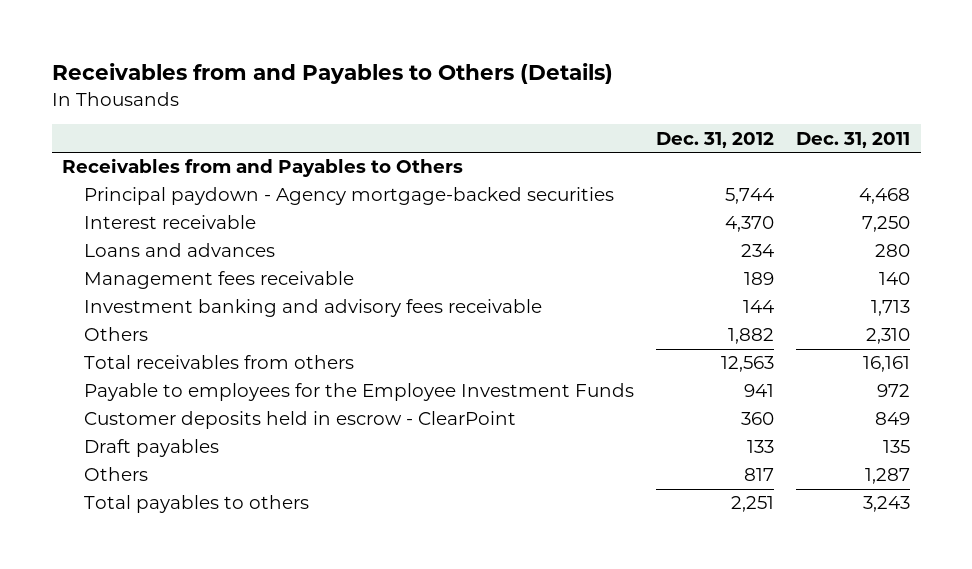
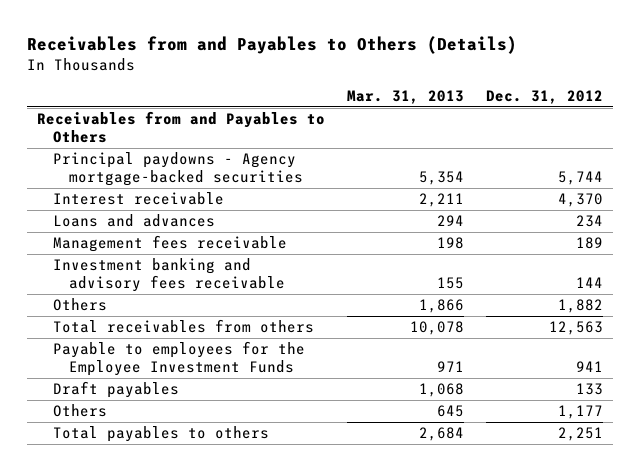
- | Dec. 31, 2012 | Dec. 31, 2011
+ | Mar. 31, 2013 | Dec. 31, 2012
- Principal paydown - Agency mortgage-backed securities | 5,744 | 4,468
+ Principal paydowns - Agency mortgage-backed securities | 5,354 | 5,744
- Customer deposits held in escrow - ClearPoint | 360 | 849
- Others | 817 | 1,287
+ Others | 645 | 1,177

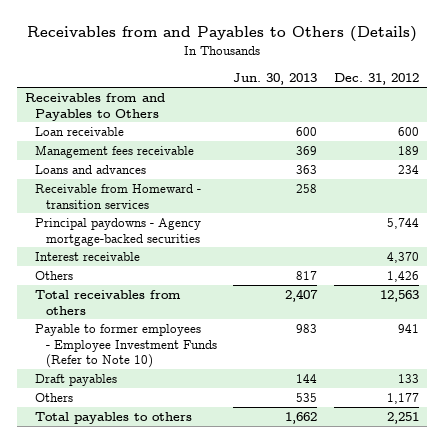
- | Mar. 31, 2013 | Dec. 31, 2012
+ | Jun. 30, 2013 | Dec. 31, 2012
+ Loan receivable | 600 | 600
moved up: Management fees receivable | 369 | 189
moved up: Loans and advances | 363 | 234
+ Receivable from Homeward - transition services | 258 |
- Investment banking and advisory fees receivable | 155 | 144
- Others | 1,866 | 1,882
+ Others | 817 | 1,426
- Payable to employees for the Employee Investment Funds | 971 | 941
+ Payable to former employees - Employee Investment Funds (Refer to Note 10) | 983 | 941

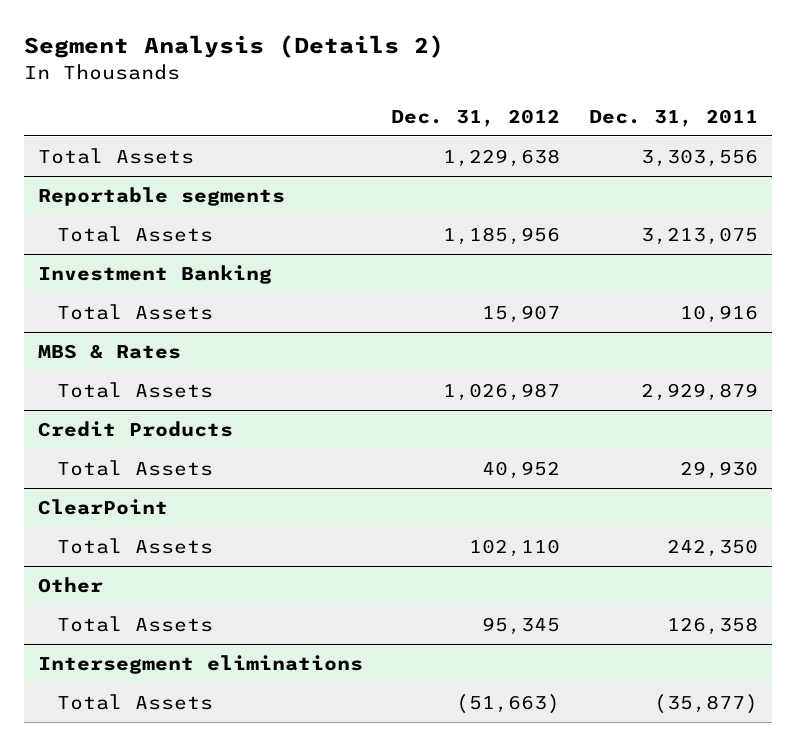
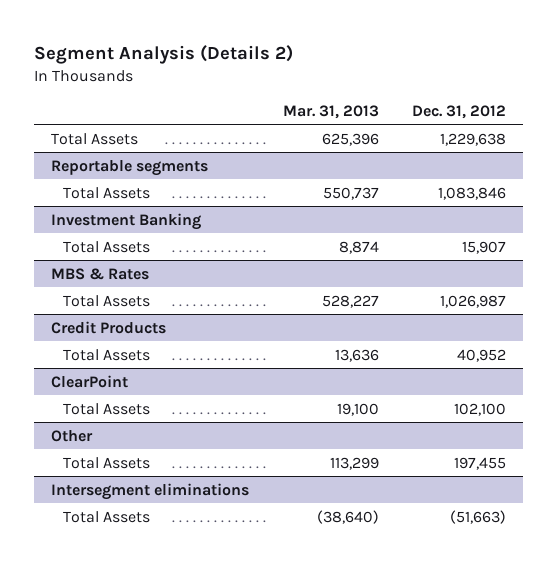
- | Dec. 31, 2012 | Dec. 31, 2011
+ | Mar. 31, 2013 | Dec. 31, 2012
@ Reportable segments
- Total Assets | 1,185,956 | 3,213,075
+ Total Assets | 550,737 | 1,083,846
@ ClearPoint
- Total Assets | 102,110 | 242,350
+ Total Assets | 19,100 | 102,100
@ Other
- Total Assets | 95,345 | 126,358
+ Total Assets | 113,299 | 197,455

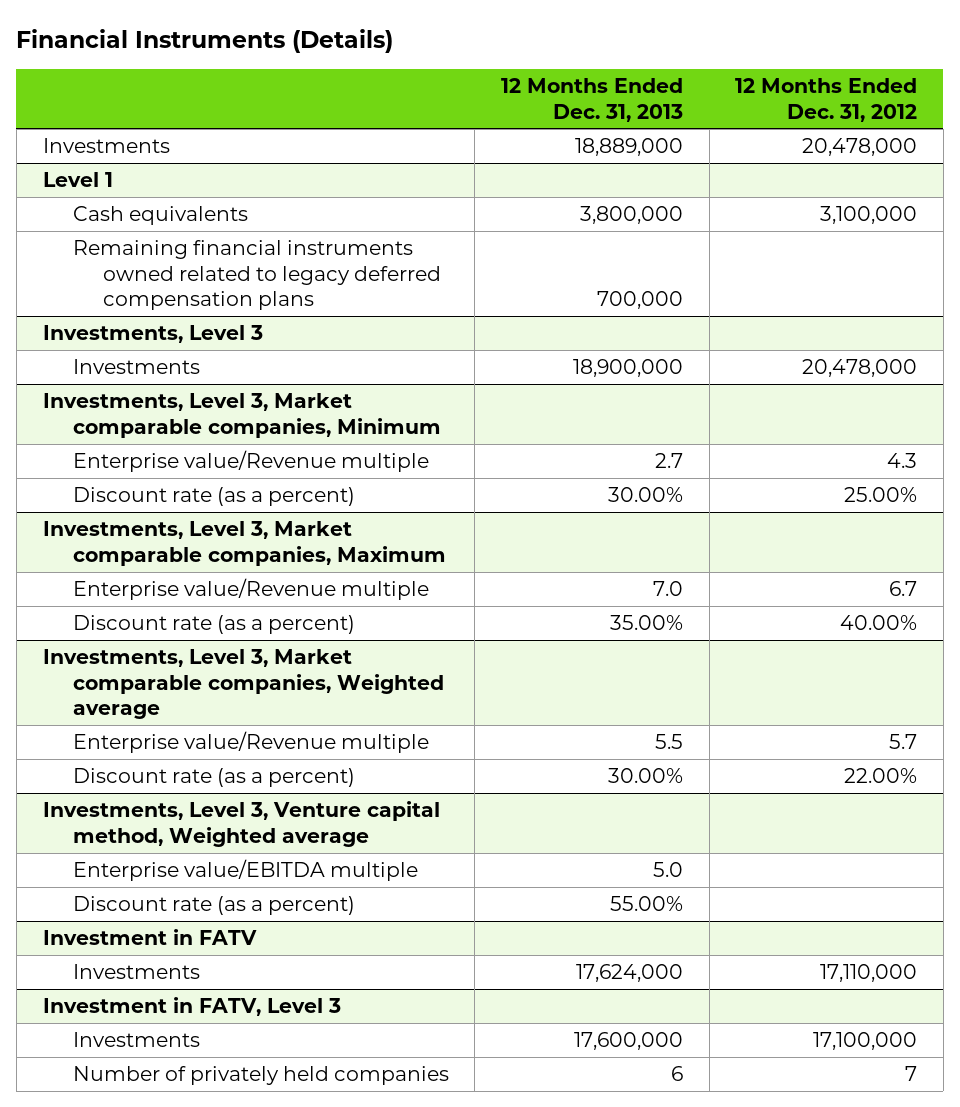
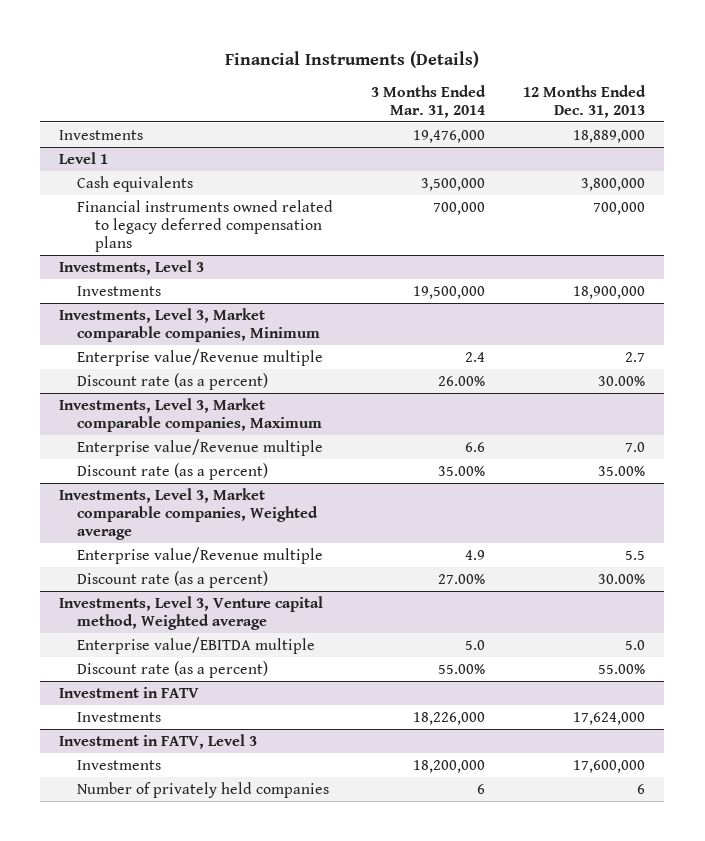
- | 12 Months Ended Dec. 31, 2013 | 12 Months Ended Dec. 31, 2012
+ | 3 Months Ended Mar. 31, 2014 | 12 Months Ended Dec. 31, 2013
@ Level 1
- Remaining financial instruments owned related to legacy deferred compensation plans | 700,000 |
+ Financial instruments owned related to legacy deferred compensation plans | 700,000 | 700,000

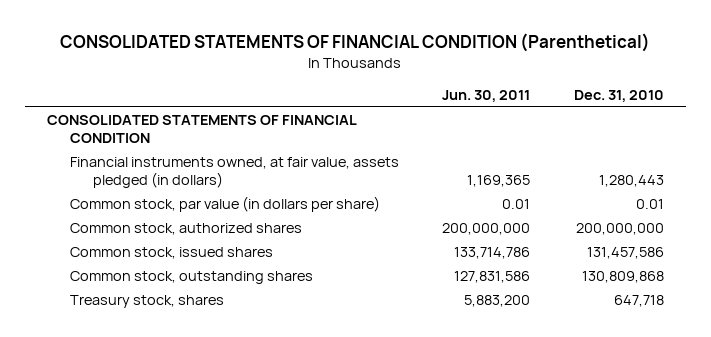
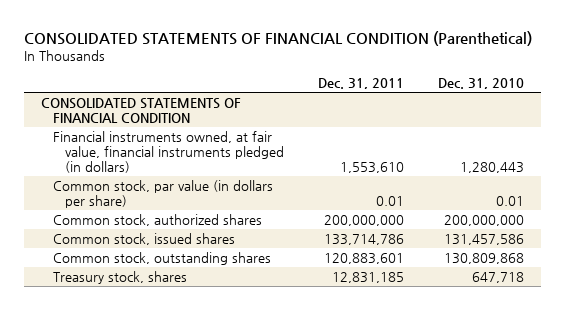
- | Jun. 30, 2011 | Dec. 31, 2010
+ | Dec. 31, 2011 | Dec. 31, 2010
- Financial instruments owned, at fair value, assets pledged (in dollars) | 1,169,365 | 1,280,443
+ Financial instruments owned, at fair value, financial instruments pledged (in dollars) | 1,553,610 | 1,280,443

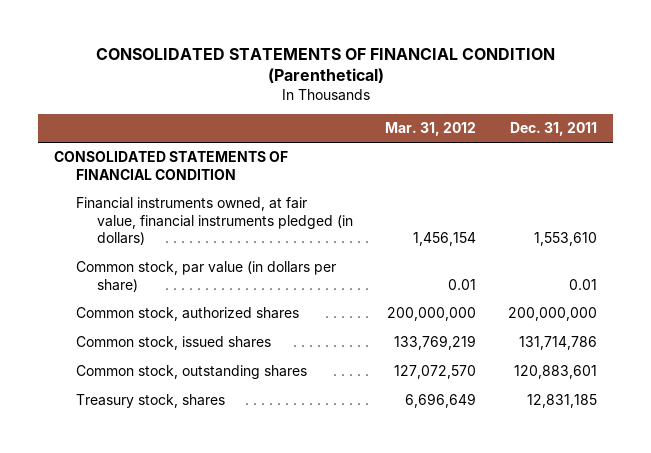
- | Dec. 31, 2011 | Dec. 31, 2010
+ | Mar. 31, 2012 | Dec. 31, 2011
- Common stock, issued shares | 133,714,786 | 131,457,586
+ Common stock, issued shares | 133,769,219 | 131,714,786

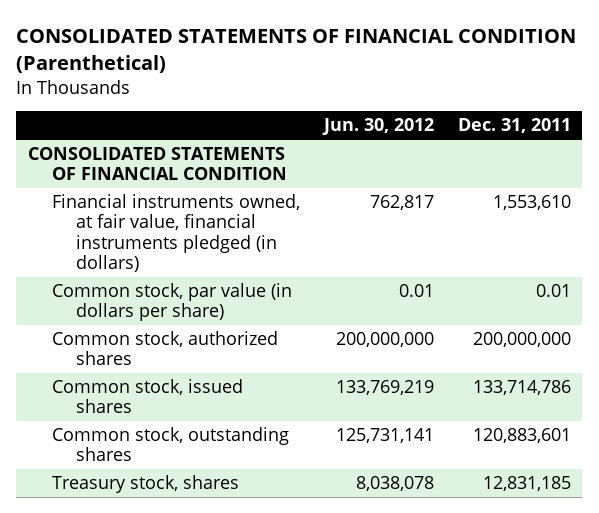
- | Mar. 31, 2012 | Dec. 31, 2011
+ | Jun. 30, 2012 | Dec. 31, 2011
- Common stock, issued shares | 133,769,219 | 131,714,786
+ Common stock, issued shares | 133,769,219 | 133,714,786

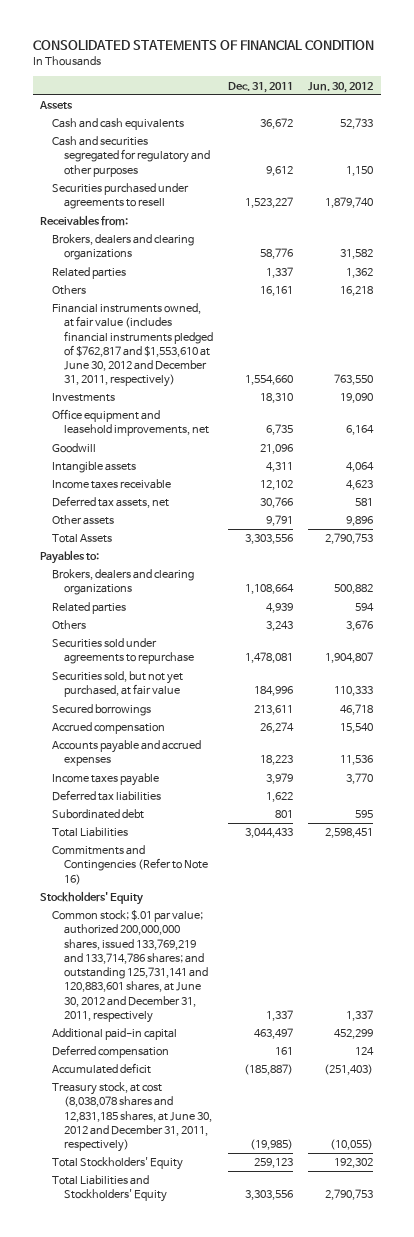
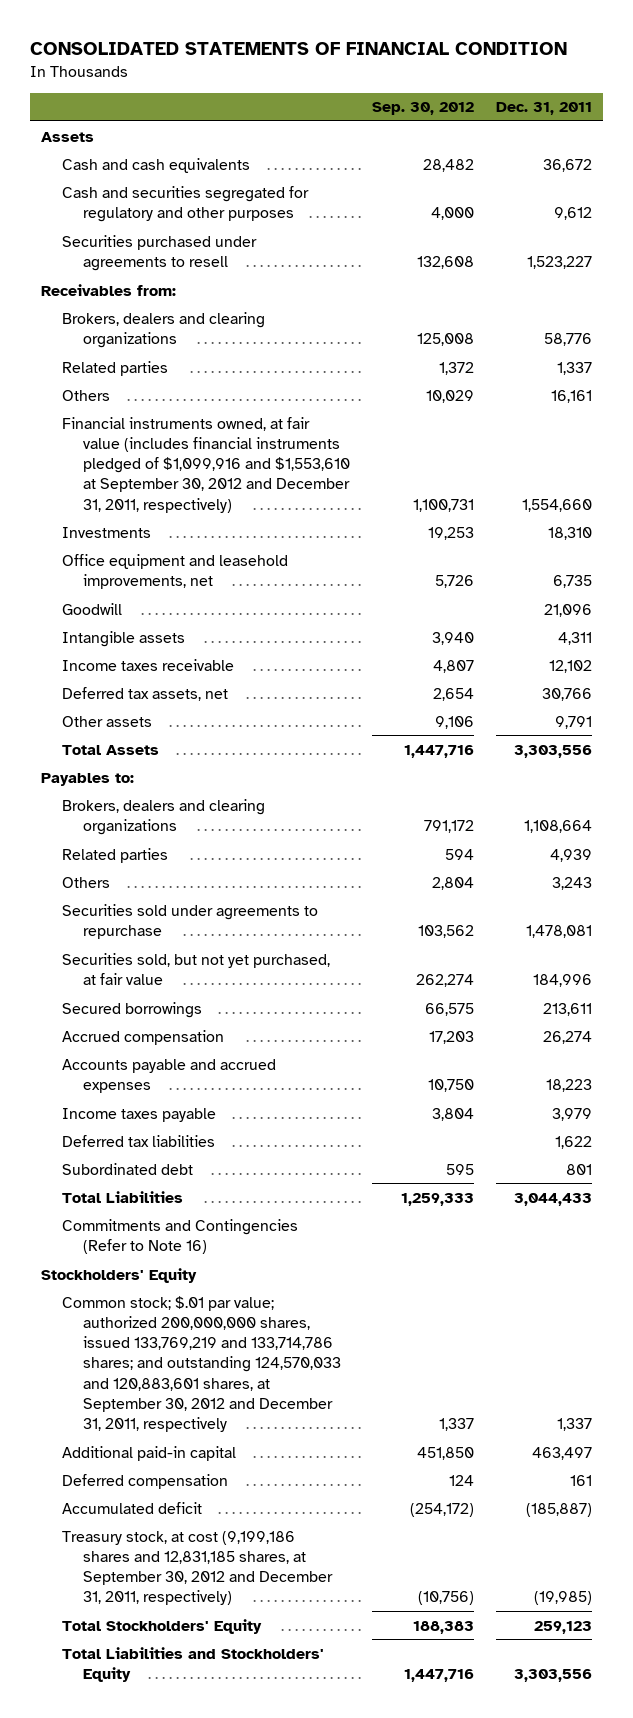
- | Dec. 31, 2011 | Jun. 30, 2012
+ | Sep. 30, 2012 | Dec. 31, 2011
- Financial instruments owned, at fair value (includes financial instruments pledged of $762,817 and $1,553,610 at June 30, 2012 and December 31, 2011, respectively) | 1,554,660 | 763,550
+ Financial instruments owned, at fair value (includes financial instruments pledged of $1,099,916 and $1,553,610 at September 30, 2012 and December 31, 2011, respectively) | 1,100,731 | 1,554,660
- Common stock; $.01 par value; authorized 200,000,000 shares, issued 133,769,219 and 133,714,786 shares; and outstanding 125,731,141 and 120,883,601 shares, at June 30, 2012 and December 31, 2011, respectively | 1,337 | 1,337
+ Common stock; $.01 par value; authorized 200,000,000 shares, issued 133,769,219 and 133,714,786 shares; and outstanding 124,570,033 and 120,883,601 shares, at September 30, 2012 and December 31, 2011, respectively | 1,337 | 1,337
- Treasury stock, at cost (8,038,078 shares and 12,831,185 shares, at June 30, 2012 and December 31, 2011, respectively) | (19,985) | (10,055)
+ Treasury stock, at cost (9,199,186 shares and 12,831,185 shares, at September 30, 2012 and December 31, 2011, respectively) | (10,756) | (19,985)

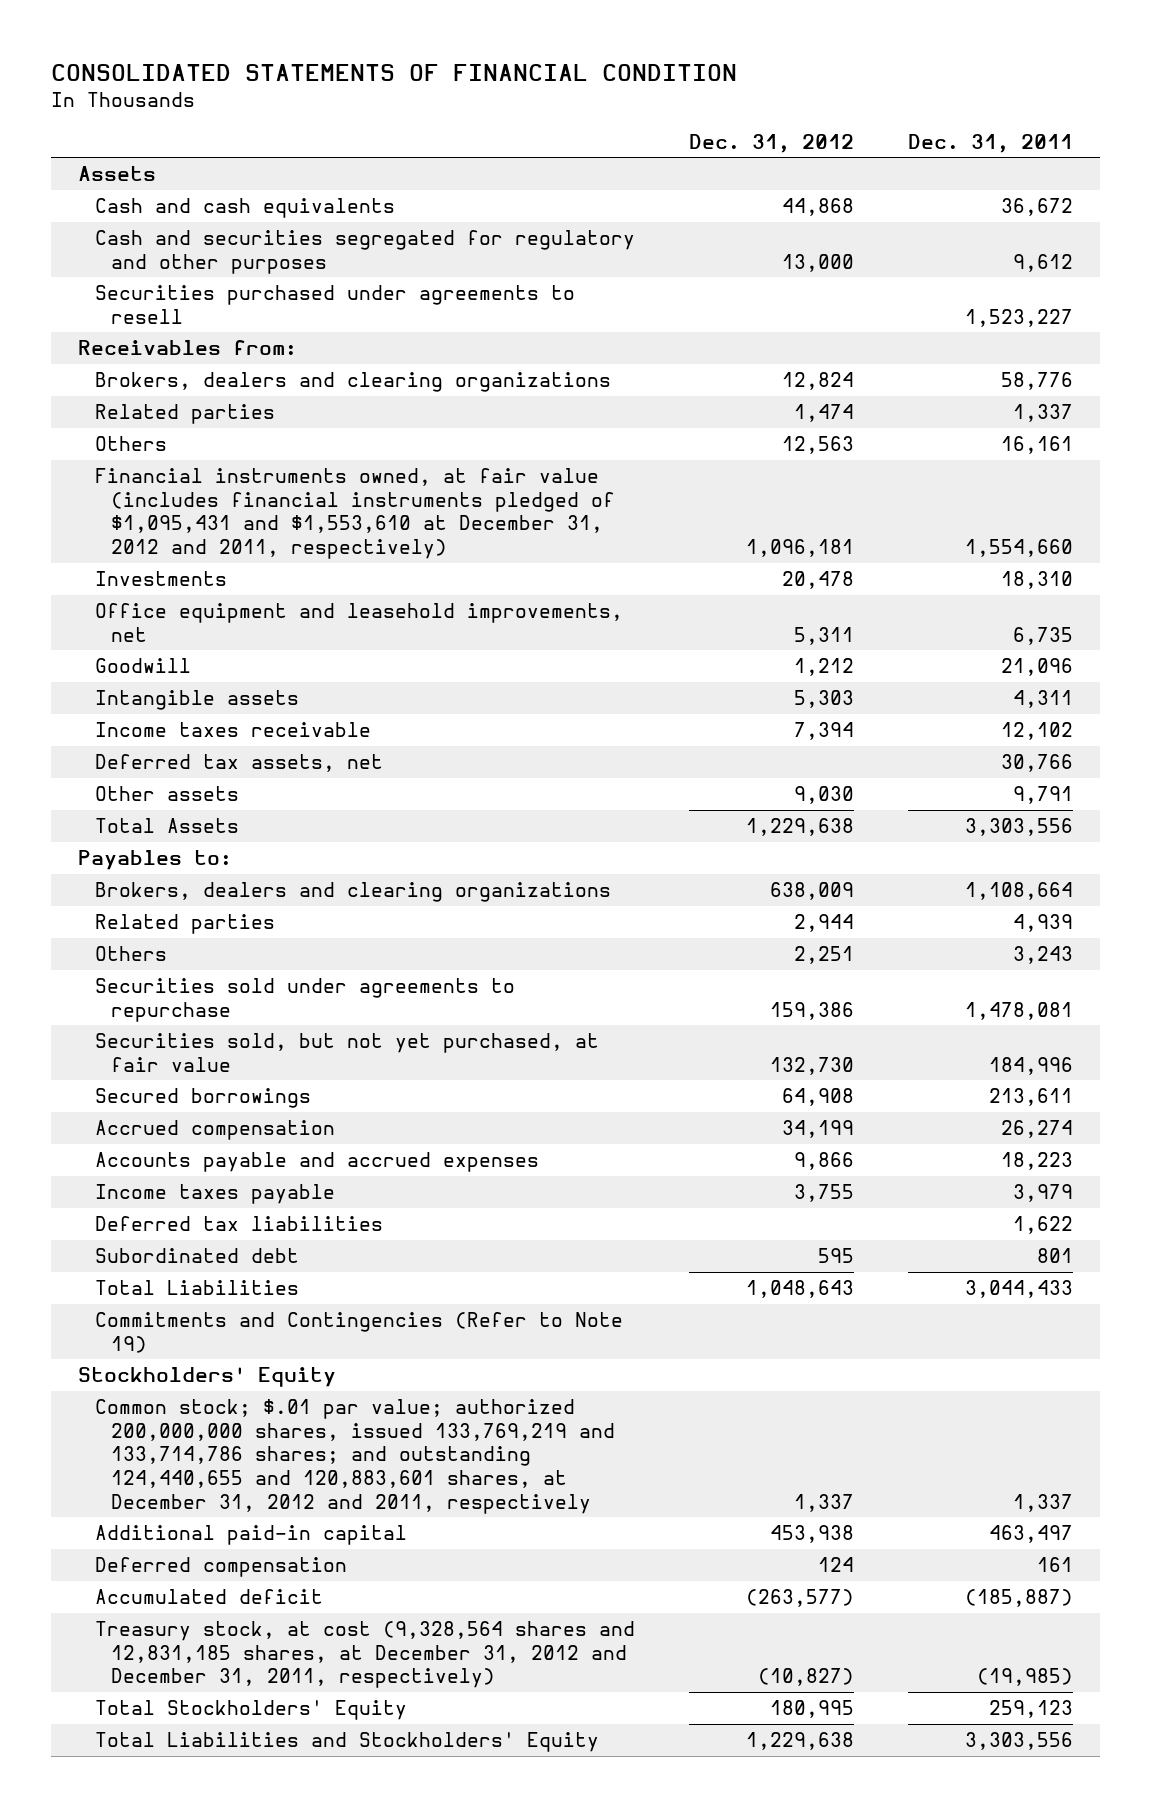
- | Sep. 30, 2012 | Dec. 31, 2011
+ | Dec. 31, 2012 | Dec. 31, 2011
- Financial instruments owned, at fair value (includes financial instruments pledged of $1,099,916 and $1,553,610 at September 30, 2012 and December 31, 2011, respectively) | 1,100,731 | 1,554,660
+ Financial instruments owned, at fair value (includes financial instruments pledged of $1,095,431 and $1,553,610 at December 31, 2012 and 2011, respectively) | 1,096,181 | 1,554,660
- Commitments and Contingencies (Refer to Note 16)
+ Commitments and Contingencies (Refer to Note 19)
- Common stock; $.01 par value; authorized 200,000,000 shares, issued 133,769,219 and 133,714,786 shares; and outstanding 124,570,033 and 120,883,601 shares, at September 30, 2012 and December 31, 2011, respectively | 1,337 | 1,337
+ Common stock; $.01 par value; authorized 200,000,000 shares, issued 133,769,219 and 133,714,786 shares; and outstanding 124,440,655 and 120,883,601 shares, at December 31, 2012 and 2011, respectively | 1,337 | 1,337
- Treasury stock, at cost (9,199,186 shares and 12,831,185 shares, at September 30, 2012 and December 31, 2011, respectively) | (10,756) | (19,985)
+ Treasury stock, at cost (9,328,564 shares and 12,831,185 shares, at December 31, 2012 and December 31, 2011, respectively) | (10,827) | (19,985)

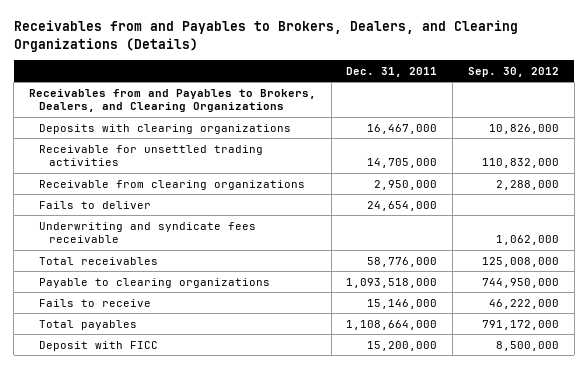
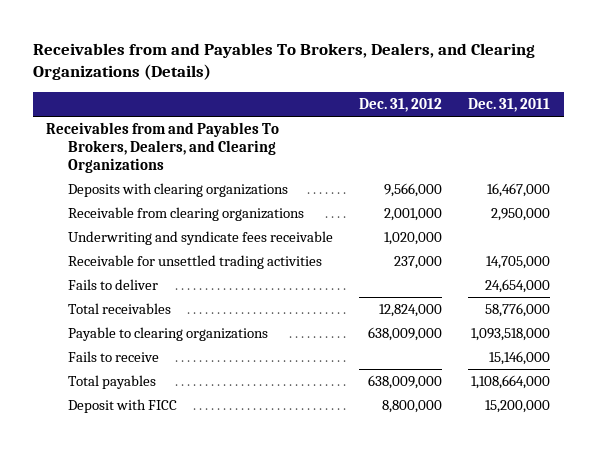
- Receivables from and Payables to Brokers, Dealers, and Clearing Organizations (Details)
+ Receivables from and Payables To Brokers, Dealers, and Clearing Organizations (Details)
- | Dec. 31, 2011 | Sep. 30, 2012
+ | Dec. 31, 2012 | Dec. 31, 2011
- Receivables from and Payables to Brokers, Dealers, and Clearing Organizations
+ Receivables from and Payables To Brokers, Dealers, and Clearing Organizations
moved down: Receivable for unsettled trading activities | 237,000 | 14,705,000
moved down: Fails to deliver | | 24,654,000

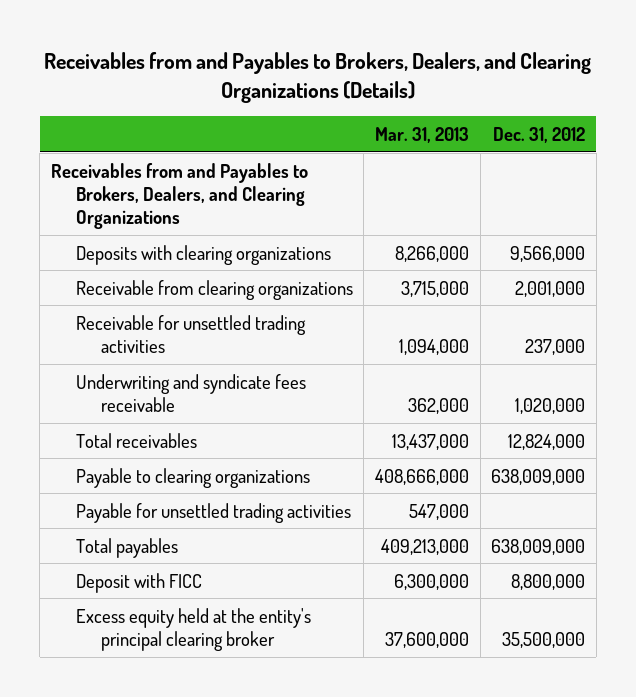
- Receivables from and Payables To Brokers, Dealers, and Clearing Organizations (Details)
+ Receivables from and Payables to Brokers, Dealers, and Clearing Organizations (Details)
- | Dec. 31, 2012 | Dec. 31, 2011
+ | Mar. 31, 2013 | Dec. 31, 2012
- Receivables from and Payables To Brokers, Dealers, and Clearing Organizations
+ Receivables from and Payables to Brokers, Dealers, and Clearing Organizations
- Fails to deliver | | 24,654,000
moved down: Underwriting and syndicate fees receivable | 362,000 | 1,020,000
- Fails to receive | | 15,146,000
+ Payable for unsettled trading activities | 547,000 |
+ Excess equity held at the entity's principal clearing broker | 37,600,000 | 35,500,000

